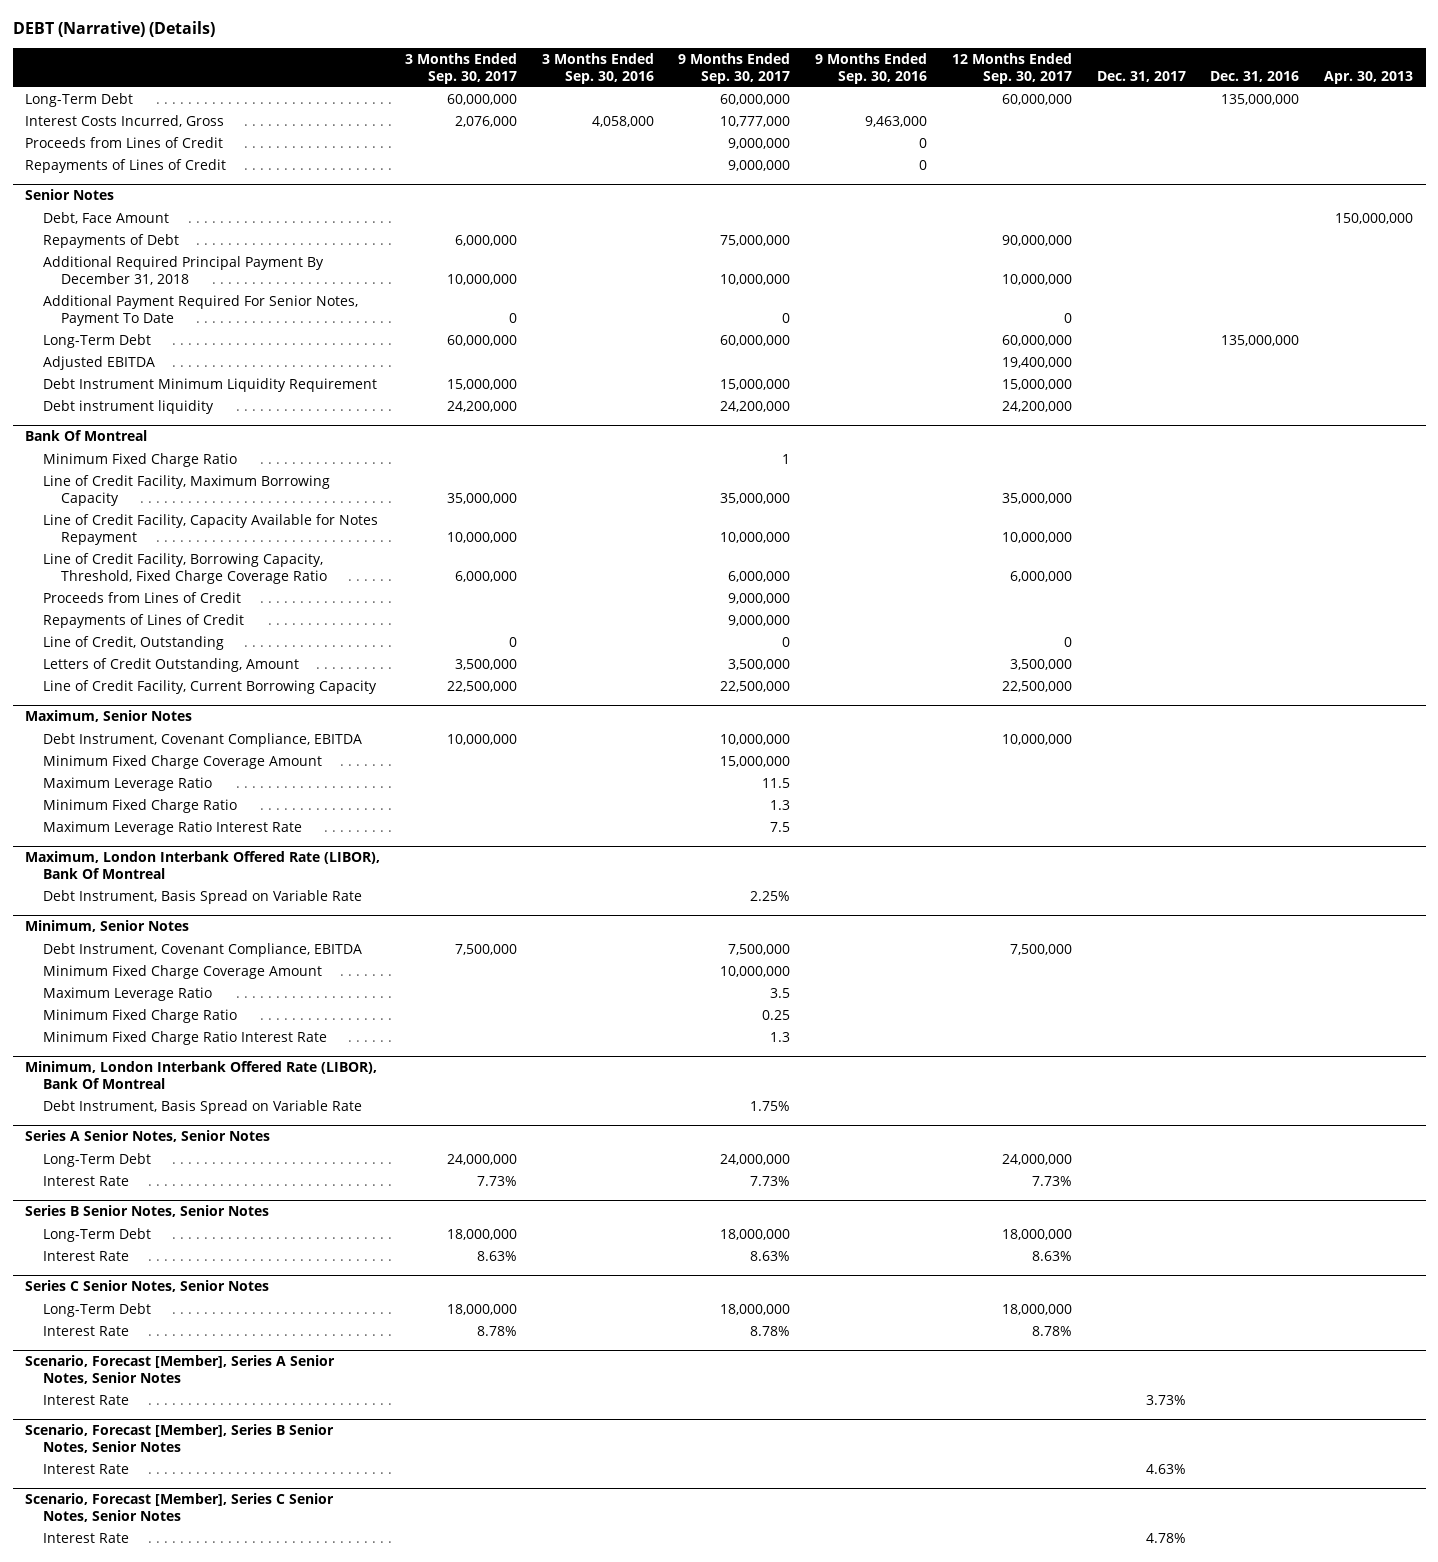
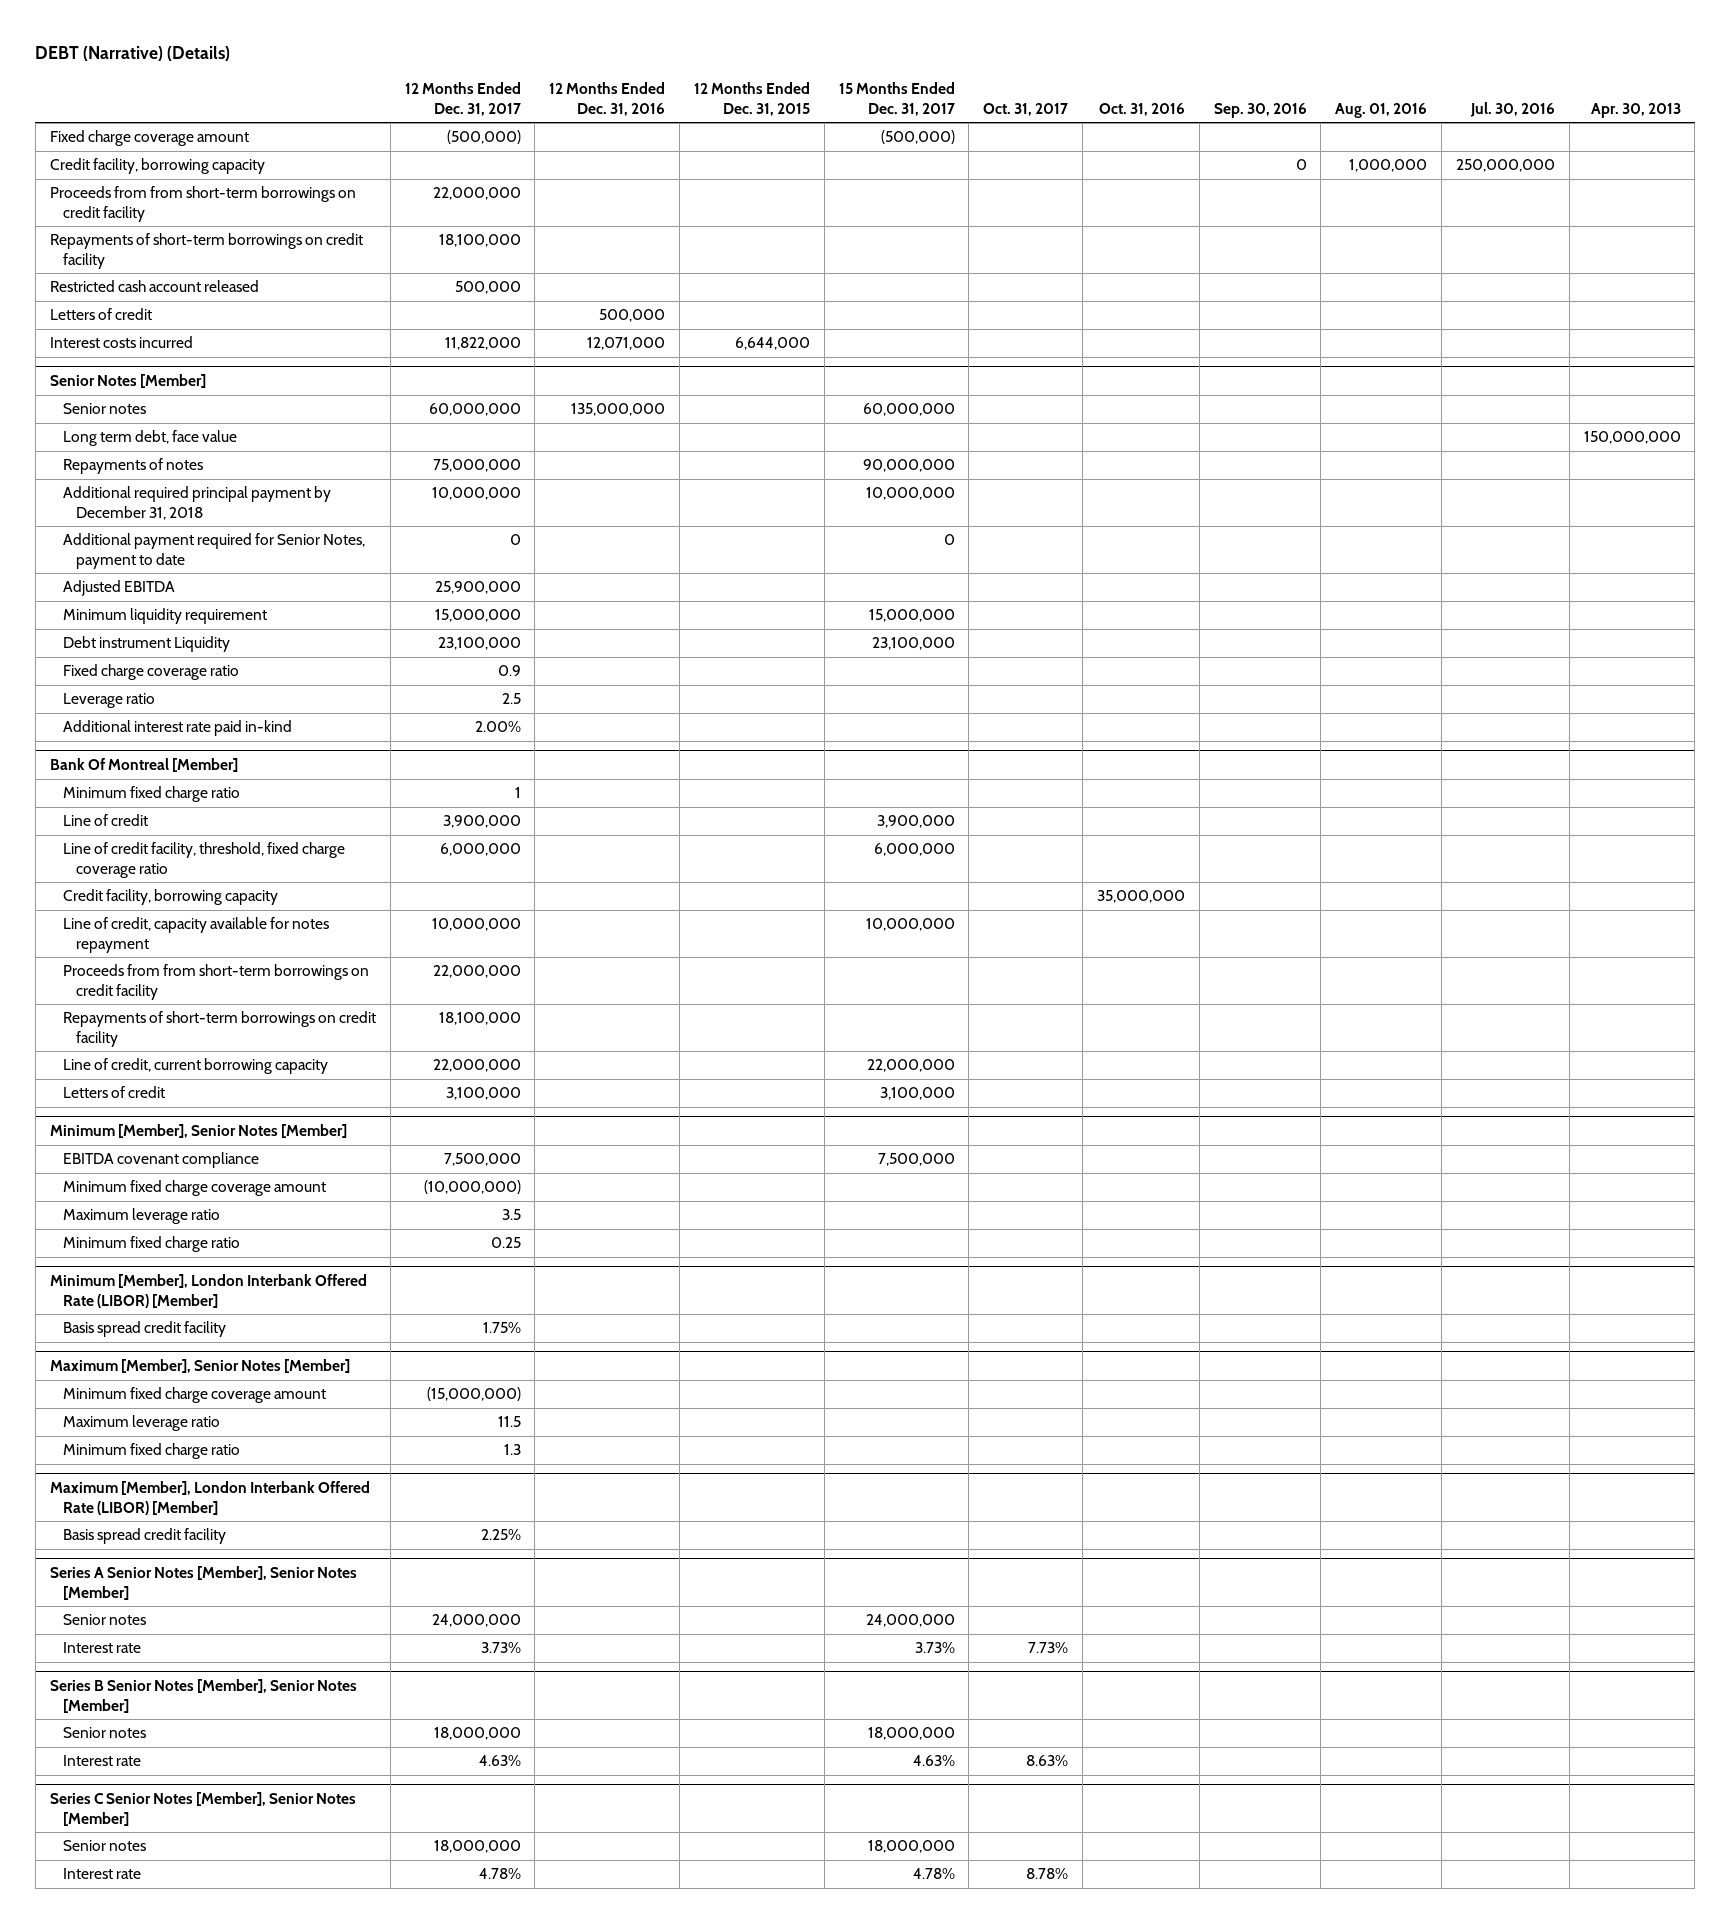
- | 3 Months Ended Sep. 30, 2017 | 3 Months Ended Sep. 30, 2016 | 9 Months Ended Sep. 30, 2017 | 9 Months Ended Sep. 30, 2016 | 12 Months Ended Sep. 30, 2017 | Dec. 31, 2017 | Dec. 31, 2016 | Apr. 30, 2013
+ | 12 Months Ended Dec. 31, 2017 | 12 Months Ended Dec. 31, 2016 | 12 Months Ended Dec. 31, 2015 | 15 Months Ended Dec. 31, 2017 | Oct. 31, 2017 | Oct. 31, 2016 | Sep. 30, 2016 | Aug. 01, 2016 | Jul. 30, 2016 | Apr. 30, 2013
- Long-Term Debt | 60,000,000 | | 60,000,000 | | 60,000,000 | | 135,000,000 |
- Interest Costs Incurred, Gross | 2,076,000 | 4,058,000 | 10,777,000 | 9,463,000 | | | |
- Proceeds from Lines of Credit | | | 9,000,000 | 0 | | | |
- Repayments of Lines of Credit | | | 9,000,000 | 0 | | | |
- Senior Notes
- Debt, Face Amount | | | | | | | | 150,000,000
- Repayments of Debt | 6,000,000 | | 75,000,000 | | 90,000,000 | | |
- Additional Required Principal Payment By December 31, 2018 | 10,000,000 | | 10,000,000 | | 10,000,000 | | |
- Additional Payment Required For Senior Notes, Payment To Date | 0 | | 0 | | 0 | | |
- Long-Term Debt | 60,000,000 | | 60,000,000 | | 60,000,000 | | 135,000,000 |
+ Fixed charge coverage amount | (500,000) | | | (500,000) | | | | | |
+ Credit facility, borrowing capacity | | | | | | | 0 | 1,000,000 | 250,000,000 |
+ Proceeds from from short-term borrowings on credit facility | 22,000,000 | | | | | | | | |
+ Repayments of short-term borrowings on credit facility | 18,100,000 | | | | | | | | |
+ Restricted cash account released | 500,000 | | | | | | | | |
+ Letters of credit | | 500,000 | | | | | | | |
+ Interest costs incurred | 11,822,000 | 12,071,000 | 6,644,000 | | | | | | |
+ Senior Notes [Member]
+ Senior notes | 60,000,000 | 135,000,000 | | 60,000,000 | | | | | |
+ Long term debt, face value | | | | | | | | | | 150,000,000
+ Repayments of notes | 75,000,000 | | | 90,000,000 | | | | | |
+ Additional required principal payment by December 31, 2018 | 10,000,000 | | | 10,000,000 | | | | | |
+ Additional payment required for Senior Notes, payment to date | 0 | | | 0 | | | | | |
- Debt Instrument Minimum Liquidity Requirement | 15,000,000 | | 15,000,000 | | 15,000,000 | | |
- Debt instrument liquidity | 24,200,000 | | 24,200,000 | | 24,200,000 | | |
- Bank Of Montreal
- Minimum Fixed Charge Ratio | | | 1 | | | | |
- Line of Credit Facility, Maximum Borrowing Capacity | 35,000,000 | | 35,000,000 | | 35,000,000 | | |
- Line of Credit Facility, Capacity Available for Notes Repayment | 10,000,000 | | 10,000,000 | | 10,000,000 | | |
- Line of Credit Facility, Borrowing Capacity, Threshold, Fixed Charge Coverage Ratio | 6,000,000 | | 6,000,000 | | 6,000,000 | | |
- Proceeds from Lines of Credit | | | 9,000,000 | | | | |
- Repayments of Lines of Credit | | | 9,000,000 | | | | |
- Line of Credit, Outstanding | 0 | | 0 | | 0 | | |
- Letters of Credit Outstanding, Amount | 3,500,000 | | 3,500,000 | | 3,500,000 | | |
- Line of Credit Facility, Current Borrowing Capacity | 22,500,000 | | 22,500,000 | | 22,500,000 | | |
- Maximum, Senior Notes
- Debt Instrument, Covenant Compliance, EBITDA | 10,000,000 | | 10,000,000 | | 10,000,000 | | |
- Minimum Fixed Charge Coverage Amount | | | 15,000,000 | | | | |
- Maximum Leverage Ratio | | | 11.5 | | | | |
- Minimum Fixed Charge Ratio | | | 1.3 | | | | |
- Maximum Leverage Ratio Interest Rate | | | 7.5 | | | | |
- Maximum, London Interbank Offered Rate (LIBOR), Bank Of Montreal
- Debt Instrument, Basis Spread on Variable Rate | | | 2.25% | | | | |
- Minimum, Senior Notes
- Debt Instrument, Covenant Compliance, EBITDA | 7,500,000 | | 7,500,000 | | 7,500,000 | | |
- Minimum Fixed Charge Coverage Amount | | | 10,000,000 | | | | |
- Maximum Leverage Ratio | | | 3.5 | | | | |
- Minimum Fixed Charge Ratio | | | 0.25 | | | | |
- Minimum Fixed Charge Ratio Interest Rate | | | 1.3 | | | | |
- Minimum, London Interbank Offered Rate (LIBOR), Bank Of Montreal
- Debt Instrument, Basis Spread on Variable Rate | | | 1.75% | | | | |
- Series A Senior Notes, Senior Notes
- Long-Term Debt | 24,000,000 | | 24,000,000 | | 24,000,000 | | |
- Interest Rate | 7.73% | | 7.73% | | 7.73% | | |
- Series B Senior Notes, Senior Notes
- Long-Term Debt | 18,000,000 | | 18,000,000 | | 18,000,000 | | |
- Interest Rate | 8.63% | | 8.63% | | 8.63% | | |
- Series C Senior Notes, Senior Notes
- Long-Term Debt | 18,000,000 | | 18,000,000 | | 18,000,000 | | |
- Interest Rate | 8.78% | | 8.78% | | 8.78% | | |
- Scenario, Forecast [Member], Series A Senior Notes, Senior Notes
- Interest Rate | | | | | | 3.73% | |
- Scenario, Forecast [Member], Series B Senior Notes, Senior Notes
- Interest Rate | | | | | | 4.63% | |
- Scenario, Forecast [Member], Series C Senior Notes, Senior Notes
- Interest Rate | | | | | | 4.78% | |
+ Minimum liquidity requirement | 15,000,000 | | | 15,000,000 | | | | | |
+ Debt instrument Liquidity | 23,100,000 | | | 23,100,000 | | | | | |
+ Fixed charge coverage ratio | 0.9 | | | | | | | | |
+ Leverage ratio | 2.5 | | | | | | | | |
+ Additional interest rate paid in-kind | 2.00% | | | | | | | | |
+ Bank Of Montreal [Member]
+ Minimum fixed charge ratio | 1 | | | | | | | | |
+ Line of credit | 3,900,000 | | | 3,900,000 | | | | | |
+ Line of credit facility, threshold, fixed charge coverage ratio | 6,000,000 | | | 6,000,000 | | | | | |
+ Credit facility, borrowing capacity | | | | | | 35,000,000 | | | |
+ Line of credit, capacity available for notes repayment | 10,000,000 | | | 10,000,000 | | | | | |
+ Proceeds from from short-term borrowings on credit facility | 22,000,000 | | | | | | | | |
+ Repayments of short-term borrowings on credit facility | 18,100,000 | | | | | | | | |
+ Line of credit, current borrowing capacity | 22,000,000 | | | 22,000,000 | | | | | |
+ Letters of credit | 3,100,000 | | | 3,100,000 | | | | | |
+ Minimum [Member], Senior Notes [Member]
+ EBITDA covenant compliance | 7,500,000 | | | 7,500,000 | | | | | |
+ Minimum fixed charge coverage amount | (10,000,000) | | | | | | | | |
+ Maximum leverage ratio | 3.5 | | | | | | | | |
+ Minimum fixed charge ratio | 0.25 | | | | | | | | |
+ Minimum [Member], London Interbank Offered Rate (LIBOR) [Member]
+ Basis spread credit facility | 1.75% | | | | | | | | |
+ Maximum [Member], Senior Notes [Member]
+ Minimum fixed charge coverage amount | (15,000,000) | | | | | | | | |
+ Maximum leverage ratio | 11.5 | | | | | | | | |
+ Minimum fixed charge ratio | 1.3 | | | | | | | | |
+ Maximum [Member], London Interbank Offered Rate (LIBOR) [Member]
+ Basis spread credit facility | 2.25% | | | | | | | | |
+ Series A Senior Notes [Member], Senior Notes [Member]
+ Senior notes | 24,000,000 | | | 24,000,000 | | | | | |
+ Interest rate | 3.73% | | | 3.73% | 7.73% | | | | |
+ Series B Senior Notes [Member], Senior Notes [Member]
+ Senior notes | 18,000,000 | | | 18,000,000 | | | | | |
+ Interest rate | 4.63% | | | 4.63% | 8.63% | | | | |
+ Series C Senior Notes [Member], Senior Notes [Member]
+ Senior notes | 18,000,000 | | | 18,000,000 | | | | | |
+ Interest rate | 4.78% | | | 4.78% | 8.78% | | | | |

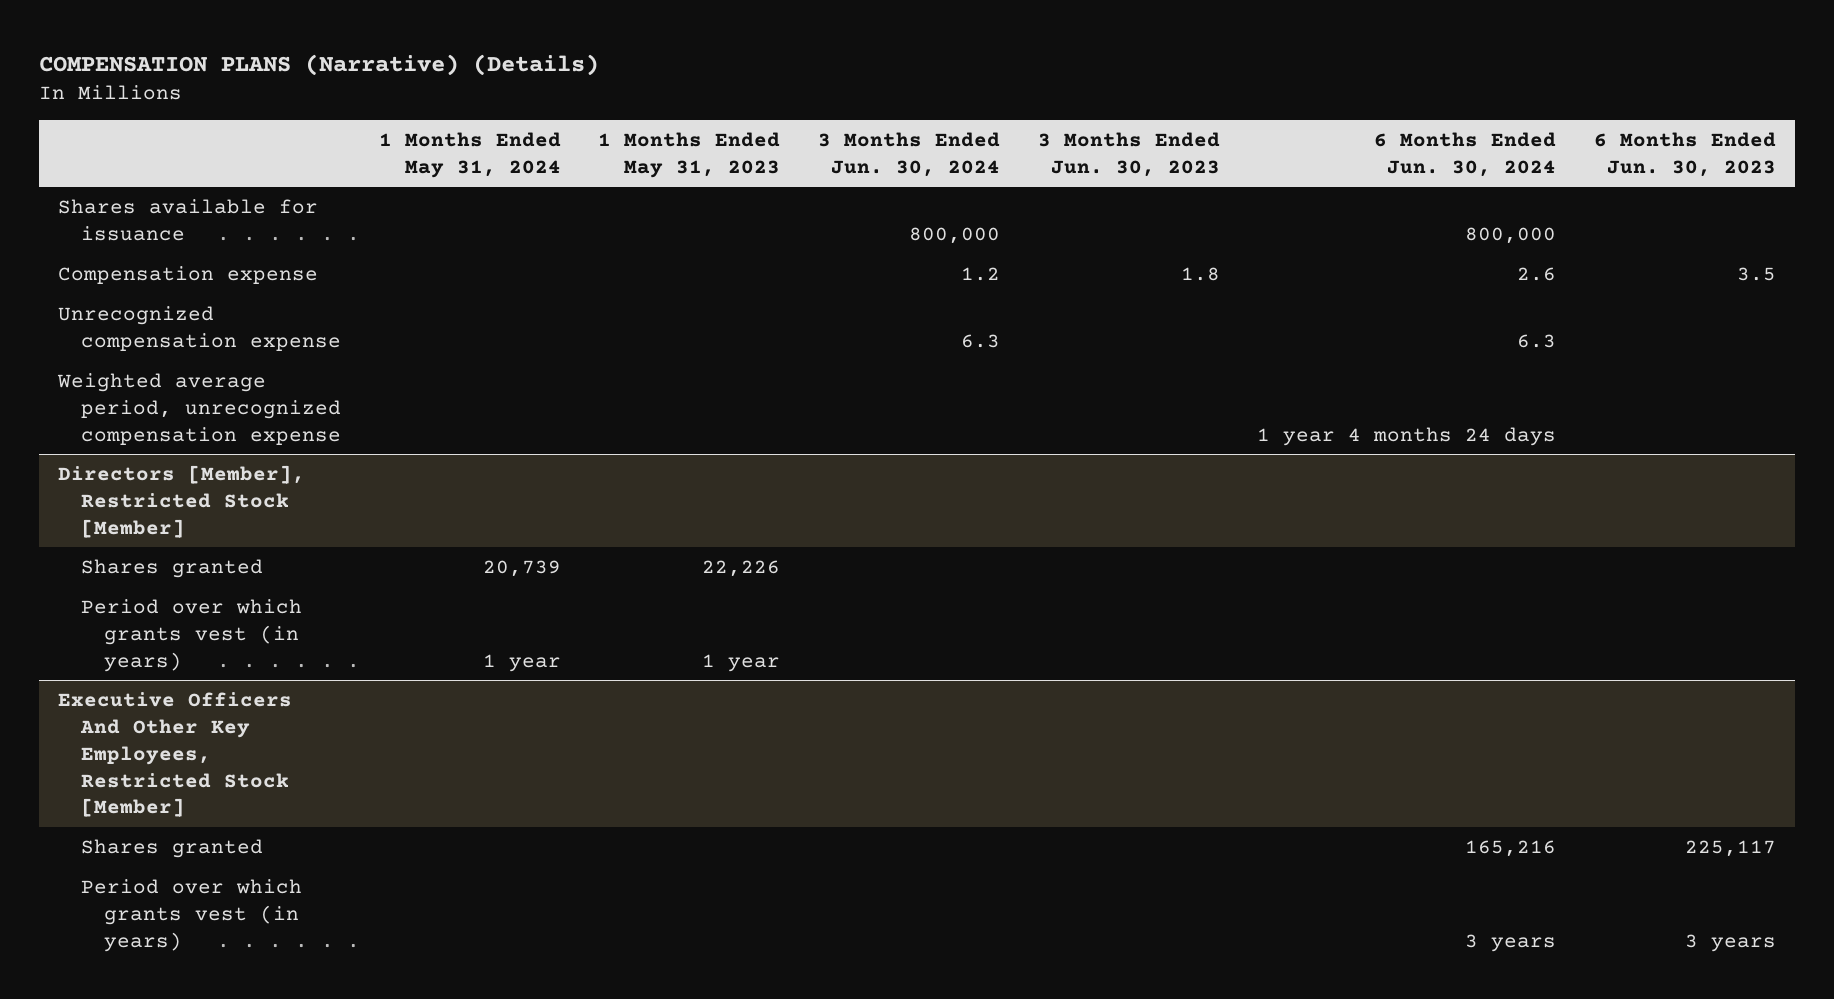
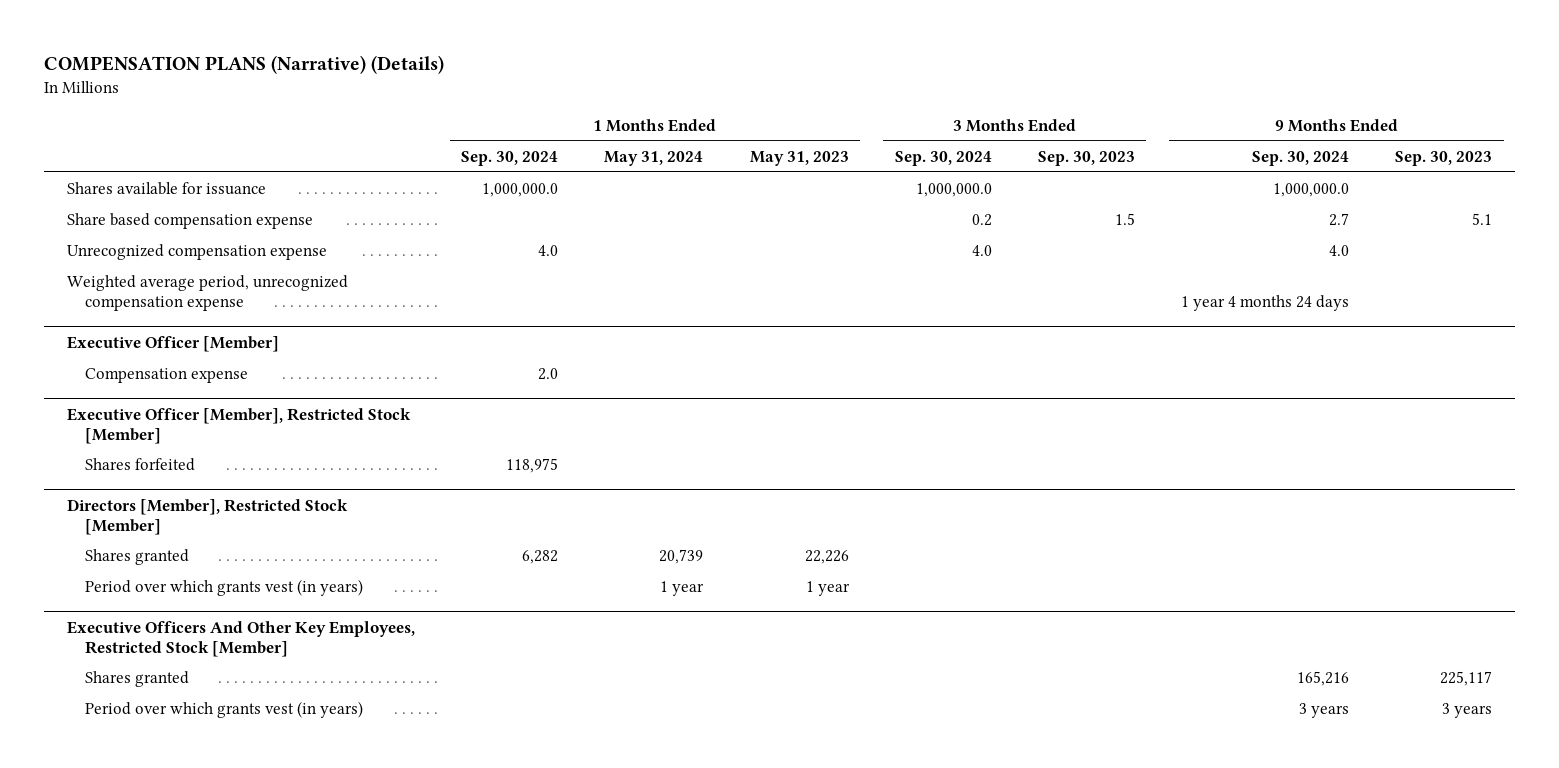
- | 1 Months Ended May 31, 2024 | 1 Months Ended May 31, 2023 | 3 Months Ended Jun. 30, 2024 | 3 Months Ended Jun. 30, 2023 | 6 Months Ended Jun. 30, 2024 | 6 Months Ended Jun. 30, 2023
+ | 1 Months Ended Sep. 30, 2024 | 1 Months Ended May 31, 2024 | 1 Months Ended May 31, 2023 | 3 Months Ended Sep. 30, 2024 | 3 Months Ended Sep. 30, 2023 | 9 Months Ended Sep. 30, 2024 | 9 Months Ended Sep. 30, 2023
- Compensation expense | | | 1.2 | 1.8 | 2.6 | 3.5
+ Share based compensation expense | | | | 0.2 | 1.5 | 2.7 | 5.1
+ Executive Officer [Member]
+ Compensation expense | 2.0 | | | | | |
+ Executive Officer [Member], Restricted Stock [Member]
+ Shares forfeited | 118,975 | | | | | |

